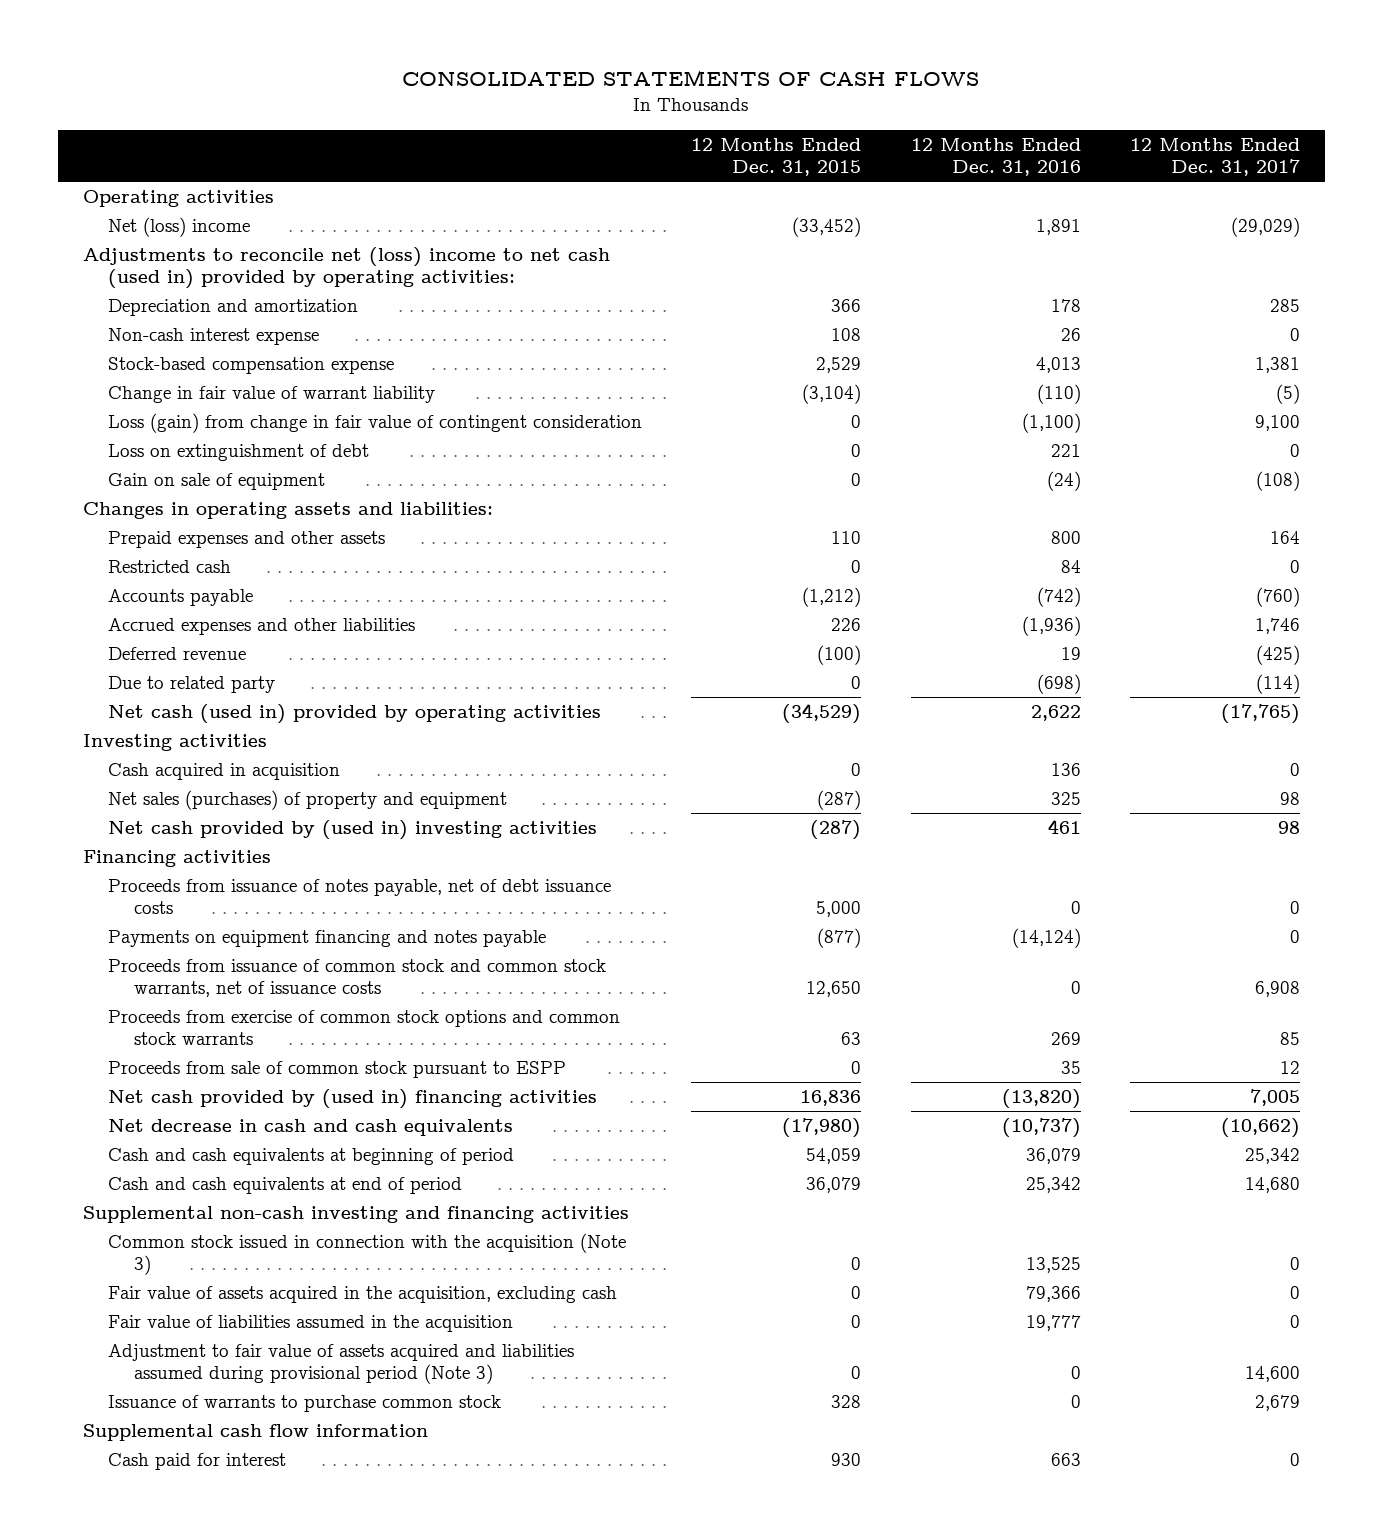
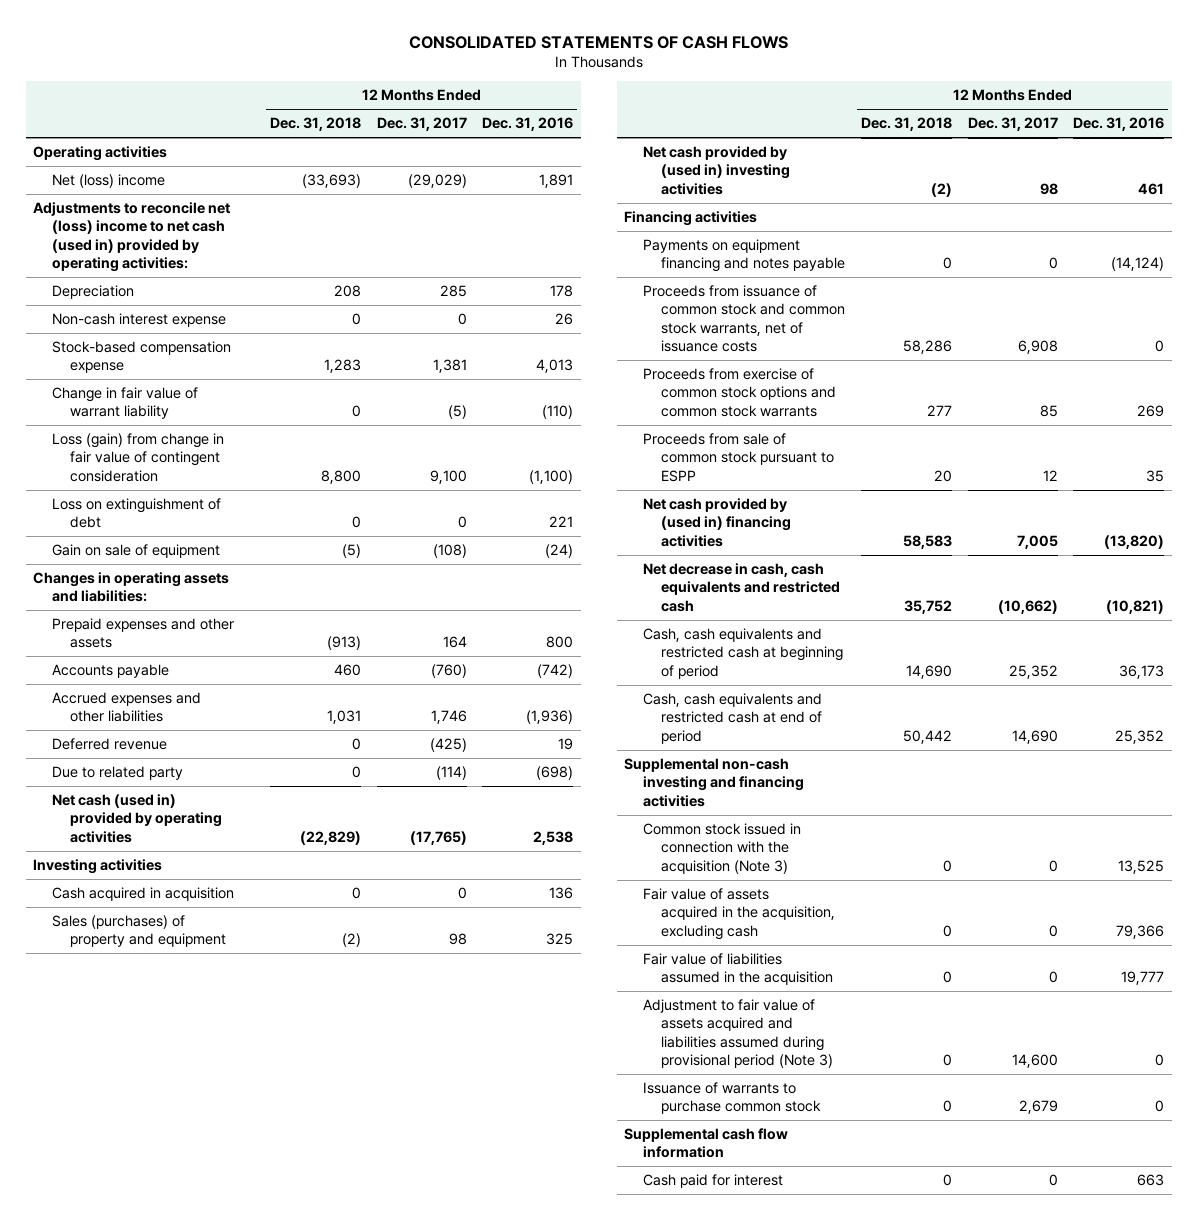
- | 12 Months Ended Dec. 31, 2015 | 12 Months Ended Dec. 31, 2016 | 12 Months Ended Dec. 31, 2017
+ | 12 Months Ended Dec. 31, 2018 | 12 Months Ended Dec. 31, 2017 | 12 Months Ended Dec. 31, 2016
- Depreciation and amortization | 366 | 178 | 285
+ Depreciation | 208 | 285 | 178
- Restricted cash | 0 | 84 | 0
- Net cash (used in) provided by operating activities | (34,529) | 2,622 | (17,765)
+ Net cash (used in) provided by operating activities | (22,829) | (17,765) | 2,538
- Net sales (purchases) of property and equipment | (287) | 325 | 98
+ Sales (purchases) of property and equipment | (2) | 98 | 325
- Proceeds from issuance of notes payable, net of debt issuance costs | 5,000 | 0 | 0
- Net decrease in cash and cash equivalents | (17,980) | (10,737) | (10,662)
- Cash and cash equivalents at beginning of period | 54,059 | 36,079 | 25,342
- Cash and cash equivalents at end of period | 36,079 | 25,342 | 14,680
+ Net decrease in cash, cash equivalents and restricted cash | 35,752 | (10,662) | (10,821)
+ Cash, cash equivalents and restricted cash at beginning of period | 14,690 | 25,352 | 36,173
+ Cash, cash equivalents and restricted cash at end of period | 50,442 | 14,690 | 25,352

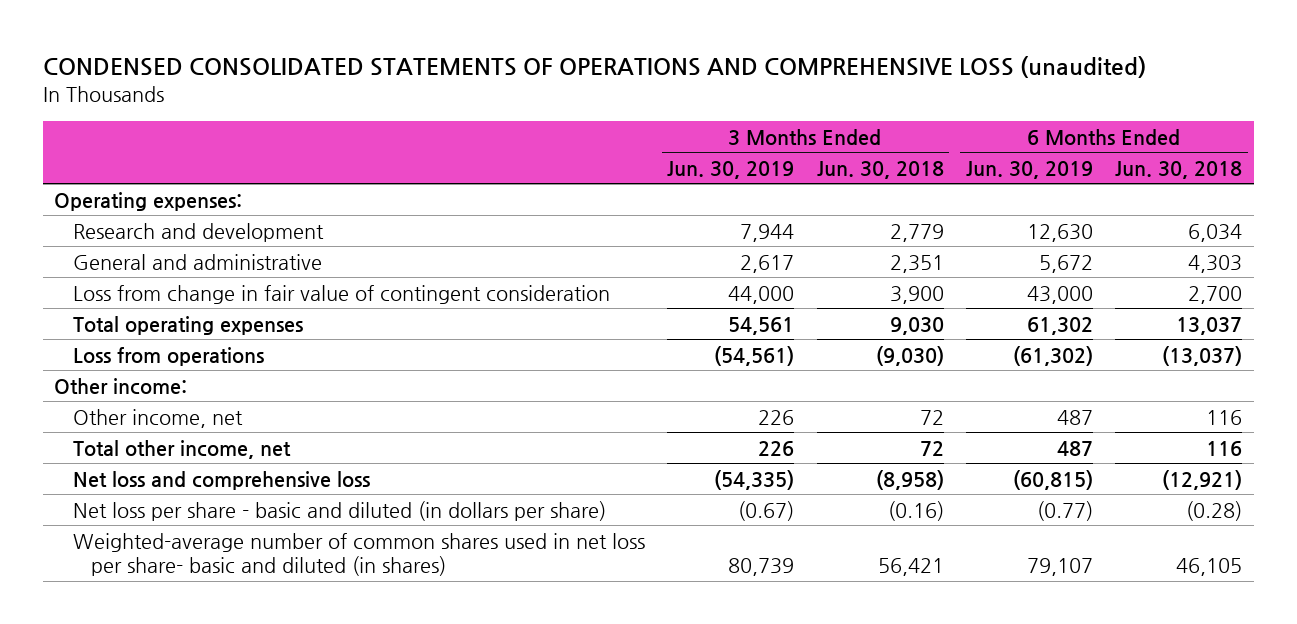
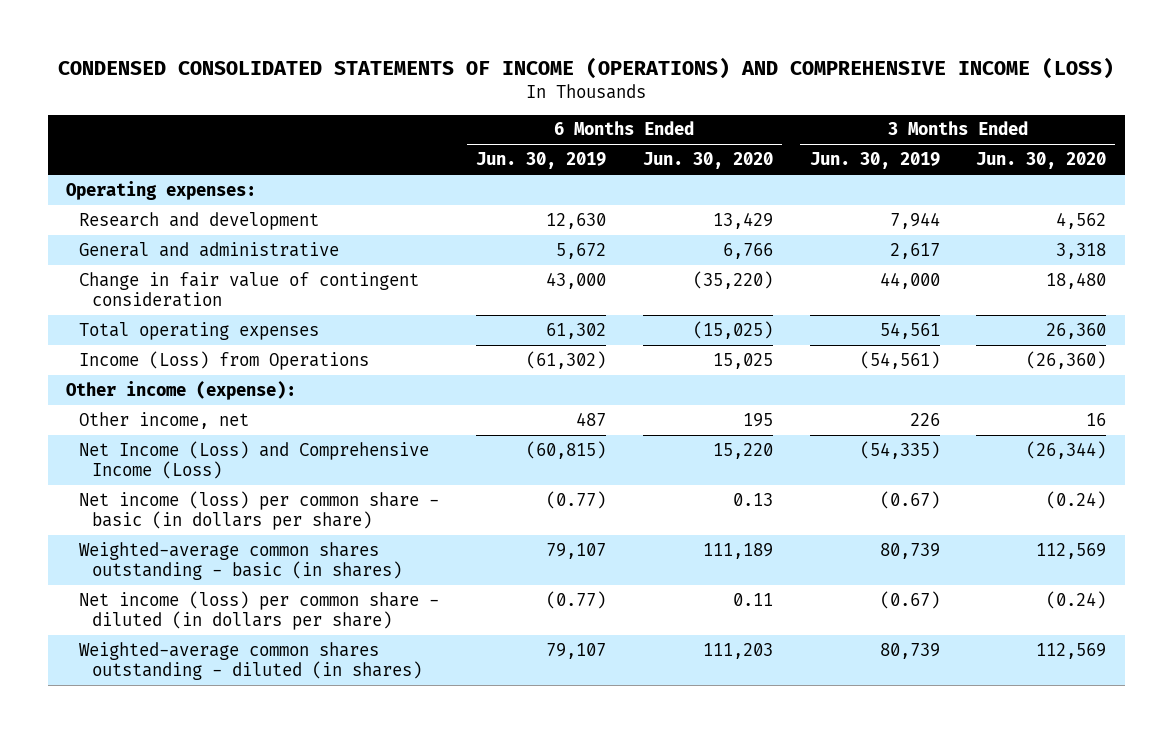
- CONDENSED CONSOLIDATED STATEMENTS OF OPERATIONS AND COMPREHENSIVE LOSS (unaudited)
+ CONDENSED CONSOLIDATED STATEMENTS OF INCOME (OPERATIONS) AND COMPREHENSIVE INCOME (LOSS)
- | 3 Months Ended Jun. 30, 2019 | 3 Months Ended Jun. 30, 2018 | 6 Months Ended Jun. 30, 2019 | 6 Months Ended Jun. 30, 2018
+ | 6 Months Ended Jun. 30, 2019 | 6 Months Ended Jun. 30, 2020 | 3 Months Ended Jun. 30, 2019 | 3 Months Ended Jun. 30, 2020
- Loss from change in fair value of contingent consideration | 44,000 | 3,900 | 43,000 | 2,700
+ Change in fair value of contingent consideration | 43,000 | (35,220) | 44,000 | 18,480
- Loss from operations | (54,561) | (9,030) | (61,302) | (13,037)
- Other income:
+ Income (Loss) from Operations | (61,302) | 15,025 | (54,561) | (26,360)
+ Other income (expense):
- Total other income, net | 226 | 72 | 487 | 116
- Net loss and comprehensive loss | (54,335) | (8,958) | (60,815) | (12,921)
- Net loss per share - basic and diluted (in dollars per share) | (0.67) | (0.16) | (0.77) | (0.28)
- Weighted-average number of common shares used in net loss per share- basic and diluted (in shares) | 80,739 | 56,421 | 79,107 | 46,105
+ Net Income (Loss) and Comprehensive Income (Loss) | (60,815) | 15,220 | (54,335) | (26,344)
+ Net income (loss) per common share - basic (in dollars per share) | (0.77) | 0.13 | (0.67) | (0.24)
+ Weighted-average common shares outstanding - basic (in shares) | 79,107 | 111,189 | 80,739 | 112,569
+ Net income (loss) per common share - diluted (in dollars per share) | (0.77) | 0.11 | (0.67) | (0.24)
+ Weighted-average common shares outstanding - diluted (in shares) | 79,107 | 111,203 | 80,739 | 112,569

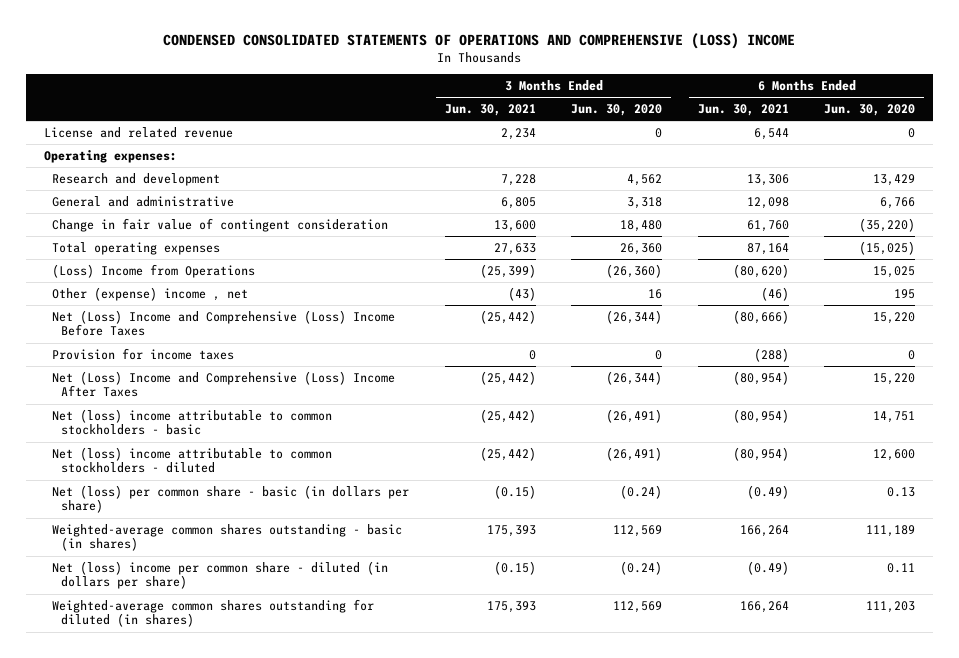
- CONDENSED CONSOLIDATED STATEMENTS OF INCOME (OPERATIONS) AND COMPREHENSIVE INCOME (LOSS)
+ CONDENSED CONSOLIDATED STATEMENTS OF OPERATIONS AND COMPREHENSIVE (LOSS) INCOME
- | 6 Months Ended Jun. 30, 2019 | 6 Months Ended Jun. 30, 2020 | 3 Months Ended Jun. 30, 2019 | 3 Months Ended Jun. 30, 2020
+ | 3 Months Ended Jun. 30, 2021 | 3 Months Ended Jun. 30, 2020 | 6 Months Ended Jun. 30, 2021 | 6 Months Ended Jun. 30, 2020
+ License and related revenue | 2,234 | 0 | 6,544 | 0
- Income (Loss) from Operations | (61,302) | 15,025 | (54,561) | (26,360)
- Other income (expense):
- Other income, net | 487 | 195 | 226 | 16
- Net Income (Loss) and Comprehensive Income (Loss) | (60,815) | 15,220 | (54,335) | (26,344)
- Net income (loss) per common share - basic (in dollars per share) | (0.77) | 0.13 | (0.67) | (0.24)
+ (Loss) Income from Operations | (25,399) | (26,360) | (80,620) | 15,025
+ Other (expense) income , net | (43) | 16 | (46) | 195
+ Net (Loss) Income and Comprehensive (Loss) Income Before Taxes | (25,442) | (26,344) | (80,666) | 15,220
+ Provision for income taxes | 0 | 0 | (288) | 0
+ Net (Loss) Income and Comprehensive (Loss) Income After Taxes | (25,442) | (26,344) | (80,954) | 15,220
+ Net (loss) income attributable to common stockholders - basic | (25,442) | (26,491) | (80,954) | 14,751
+ Net (loss) income attributable to common stockholders - diluted | (25,442) | (26,491) | (80,954) | 12,600
+ Net (loss) per common share - basic (in dollars per share) | (0.15) | (0.24) | (0.49) | 0.13
- Net income (loss) per common share - diluted (in dollars per share) | (0.77) | 0.11 | (0.67) | (0.24)
- Weighted-average common shares outstanding - diluted (in shares) | 79,107 | 111,203 | 80,739 | 112,569
+ Net (loss) income per common share - diluted (in dollars per share) | (0.15) | (0.24) | (0.49) | 0.11
+ Weighted-average common shares outstanding for diluted (in shares) | 175,393 | 112,569 | 166,264 | 111,203

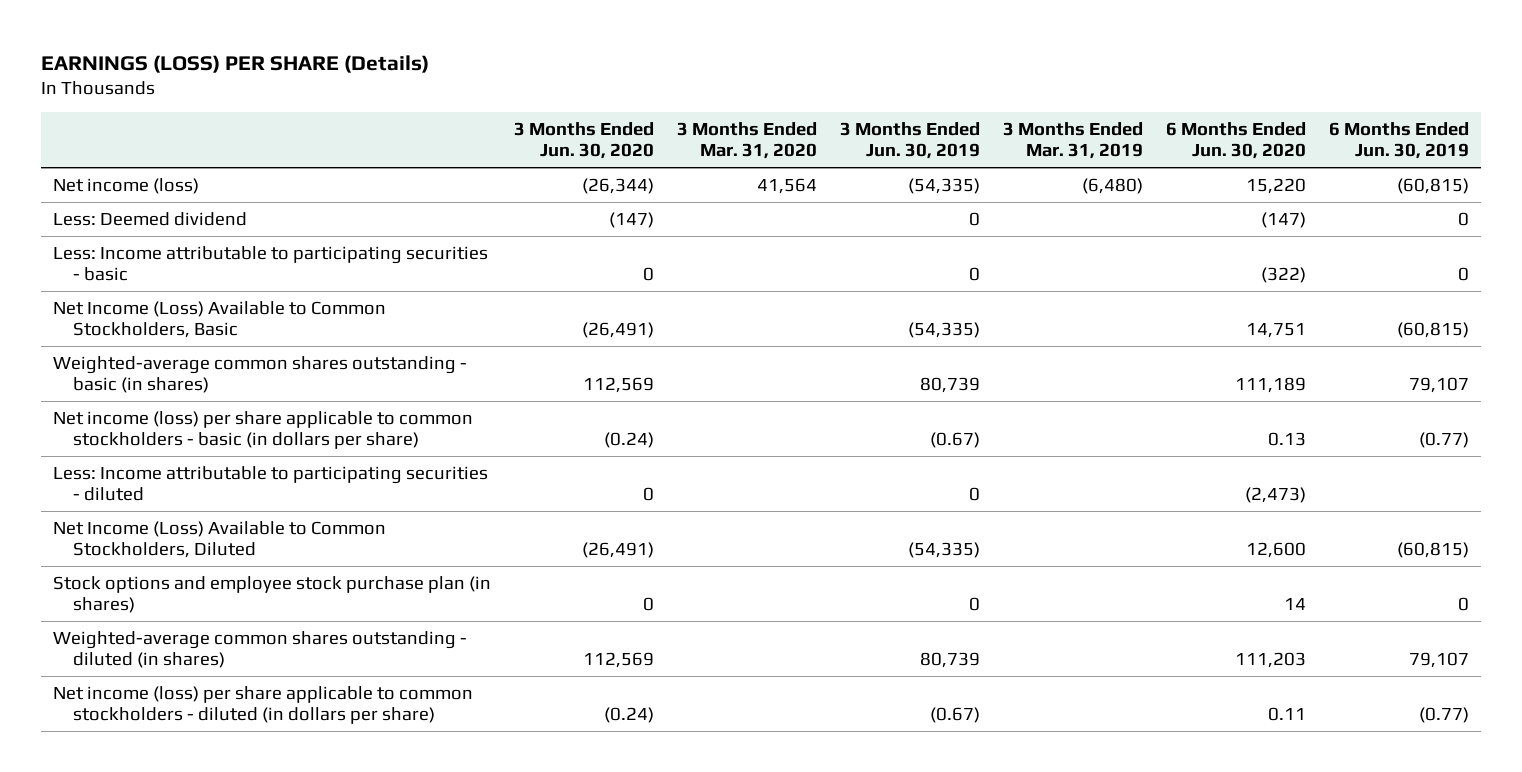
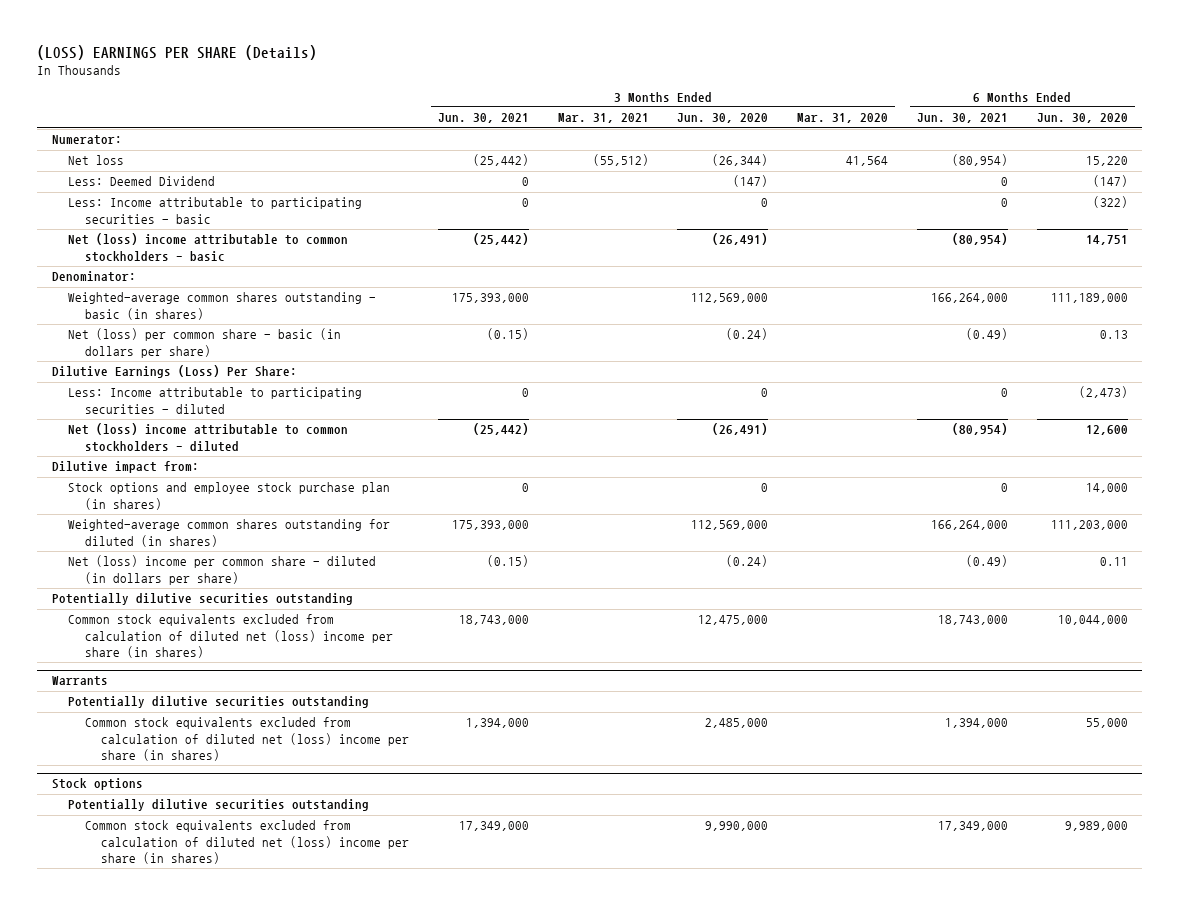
- EARNINGS (LOSS) PER SHARE (Details)
+ (LOSS) EARNINGS PER SHARE (Details)
- | 3 Months Ended Jun. 30, 2020 | 3 Months Ended Mar. 31, 2020 | 3 Months Ended Jun. 30, 2019 | 3 Months Ended Mar. 31, 2019 | 6 Months Ended Jun. 30, 2020 | 6 Months Ended Jun. 30, 2019
+ | 3 Months Ended Jun. 30, 2021 | 3 Months Ended Mar. 31, 2021 | 3 Months Ended Jun. 30, 2020 | 3 Months Ended Mar. 31, 2020 | 6 Months Ended Jun. 30, 2021 | 6 Months Ended Jun. 30, 2020
- Net income (loss) | (26,344) | 41,564 | (54,335) | (6,480) | 15,220 | (60,815)
- Less: Deemed dividend | (147) | | 0 | | (147) | 0
+ Numerator:
+ Net loss | (25,442) | (55,512) | (26,344) | 41,564 | (80,954) | 15,220
+ Less: Deemed Dividend | 0 | | (147) | | 0 | (147)
- Net Income (Loss) Available to Common Stockholders, Basic | (26,491) | | (54,335) | | 14,751 | (60,815)
- Weighted-average common shares outstanding - basic (in shares) | 112,569 | | 80,739 | | 111,189 | 79,107
- Net income (loss) per share applicable to common stockholders - basic (in dollars per share) | (0.24) | | (0.67) | | 0.13 | (0.77)
+ Net (loss) income attributable to common stockholders - basic | (25,442) | | (26,491) | | (80,954) | 14,751
+ Denominator:
+ Weighted-average common shares outstanding - basic (in shares) | 175,393,000 | | 112,569,000 | | 166,264,000 | 111,189,000
+ Net (loss) per common share - basic (in dollars per share) | (0.15) | | (0.24) | | (0.49) | 0.13
+ Dilutive Earnings (Loss) Per Share:
- Net Income (Loss) Available to Common Stockholders, Diluted | (26,491) | | (54,335) | | 12,600 | (60,815)
- Stock options and employee stock purchase plan (in shares) | 0 | | 0 | | 14 | 0
- Weighted-average common shares outstanding - diluted (in shares) | 112,569 | | 80,739 | | 111,203 | 79,107
- Net income (loss) per share applicable to common stockholders - diluted (in dollars per share) | (0.24) | | (0.67) | | 0.11 | (0.77)
+ Net (loss) income attributable to common stockholders - diluted | (25,442) | | (26,491) | | (80,954) | 12,600
+ Dilutive impact from:
+ Stock options and employee stock purchase plan (in shares) | 0 | | 0 | | 0 | 14,000
+ Weighted-average common shares outstanding for diluted (in shares) | 175,393,000 | | 112,569,000 | | 166,264,000 | 111,203,000
+ Net (loss) income per common share - diluted (in dollars per share) | (0.15) | | (0.24) | | (0.49) | 0.11
+ Potentially dilutive securities outstanding
+ Common stock equivalents excluded from calculation of diluted net (loss) income per share (in shares) | 18,743,000 | | 12,475,000 | | 18,743,000 | 10,044,000
+ Warrants
+ Potentially dilutive securities outstanding
+ Common stock equivalents excluded from calculation of diluted net (loss) income per share (in shares) | 1,394,000 | | 2,485,000 | | 1,394,000 | 55,000
+ Stock options
+ Potentially dilutive securities outstanding
+ Common stock equivalents excluded from calculation of diluted net (loss) income per share (in shares) | 17,349,000 | | 9,990,000 | | 17,349,000 | 9,989,000

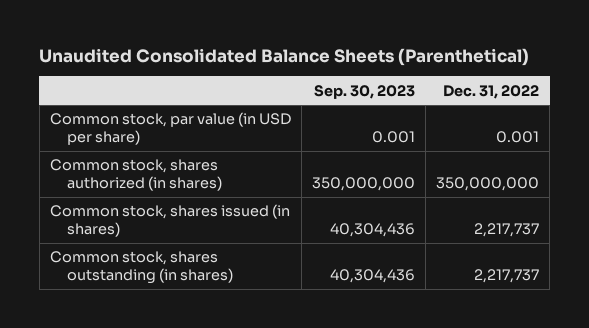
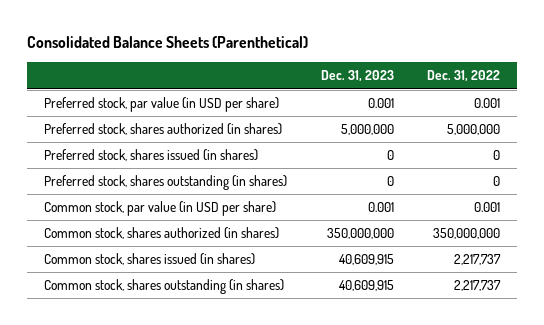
- Unaudited Consolidated Balance Sheets (Parenthetical)
+ Consolidated Balance Sheets (Parenthetical)
- | Sep. 30, 2023 | Dec. 31, 2022
+ | Dec. 31, 2023 | Dec. 31, 2022
+ Preferred stock, par value (in USD per share) | 0.001 | 0.001
+ Preferred stock, shares authorized (in shares) | 5,000,000 | 5,000,000
+ Preferred stock, shares issued (in shares) | 0 | 0
+ Preferred stock, shares outstanding (in shares) | 0 | 0

